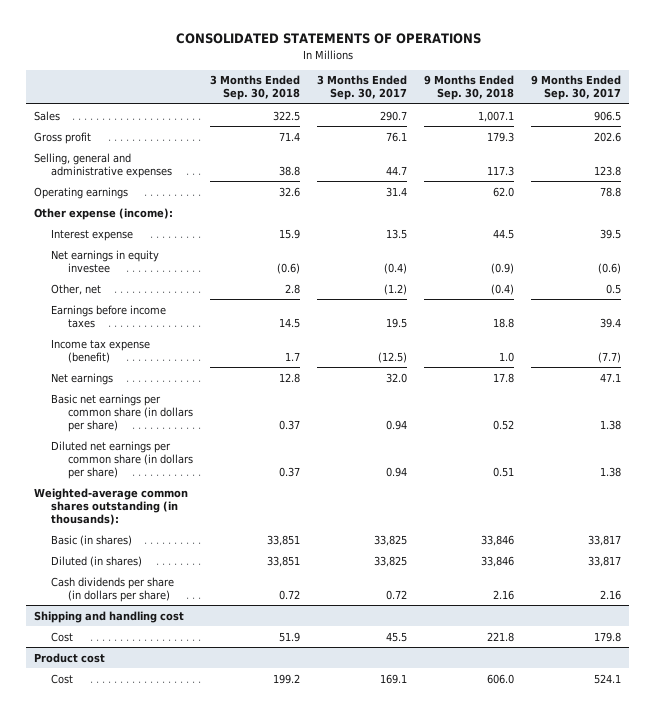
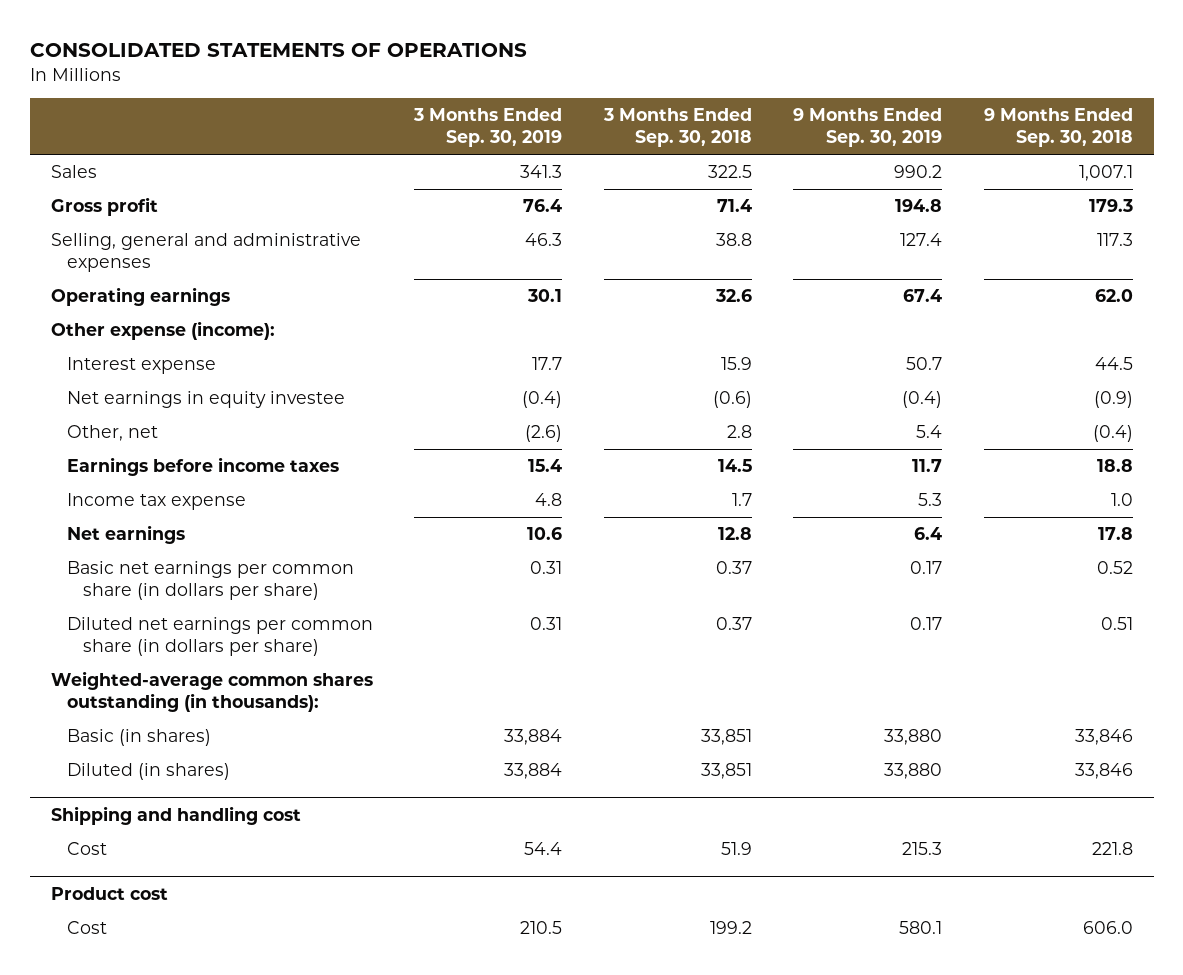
- | 3 Months Ended Sep. 30, 2018 | 3 Months Ended Sep. 30, 2017 | 9 Months Ended Sep. 30, 2018 | 9 Months Ended Sep. 30, 2017
+ | 3 Months Ended Sep. 30, 2019 | 3 Months Ended Sep. 30, 2018 | 9 Months Ended Sep. 30, 2019 | 9 Months Ended Sep. 30, 2018
- Income tax expense (benefit) | 1.7 | (12.5) | 1.0 | (7.7)
+ Income tax expense | 4.8 | 1.7 | 5.3 | 1.0
- Cash dividends per share (in dollars per share) | 0.72 | 0.72 | 2.16 | 2.16

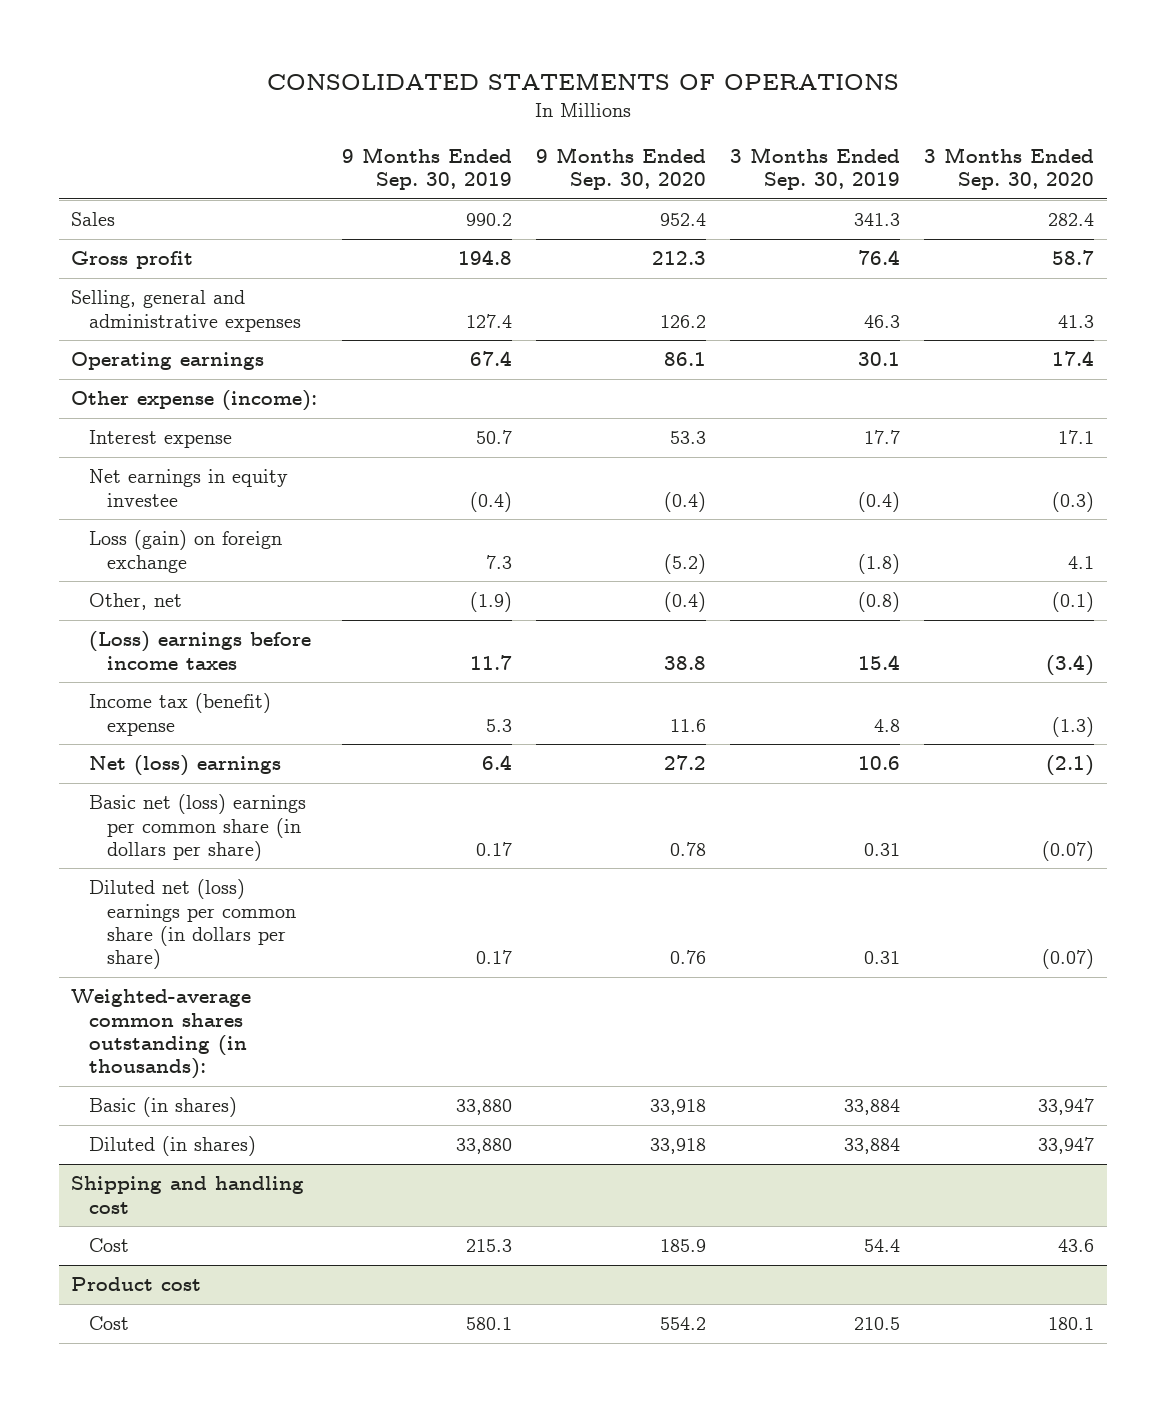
- | 3 Months Ended Sep. 30, 2019 | 3 Months Ended Sep. 30, 2018 | 9 Months Ended Sep. 30, 2019 | 9 Months Ended Sep. 30, 2018
+ | 9 Months Ended Sep. 30, 2019 | 9 Months Ended Sep. 30, 2020 | 3 Months Ended Sep. 30, 2019 | 3 Months Ended Sep. 30, 2020
- Other, net | (2.6) | 2.8 | 5.4 | (0.4)
- Earnings before income taxes | 15.4 | 14.5 | 11.7 | 18.8
- Income tax expense | 4.8 | 1.7 | 5.3 | 1.0
- Net earnings | 10.6 | 12.8 | 6.4 | 17.8
- Basic net earnings per common share (in dollars per share) | 0.31 | 0.37 | 0.17 | 0.52
- Diluted net earnings per common share (in dollars per share) | 0.31 | 0.37 | 0.17 | 0.51
+ Loss (gain) on foreign exchange | 7.3 | (5.2) | (1.8) | 4.1
+ Other, net | (1.9) | (0.4) | (0.8) | (0.1)
+ (Loss) earnings before income taxes | 11.7 | 38.8 | 15.4 | (3.4)
+ Income tax (benefit) expense | 5.3 | 11.6 | 4.8 | (1.3)
+ Net (loss) earnings | 6.4 | 27.2 | 10.6 | (2.1)
+ Basic net (loss) earnings per common share (in dollars per share) | 0.17 | 0.78 | 0.31 | (0.07)
+ Diluted net (loss) earnings per common share (in dollars per share) | 0.17 | 0.76 | 0.31 | (0.07)

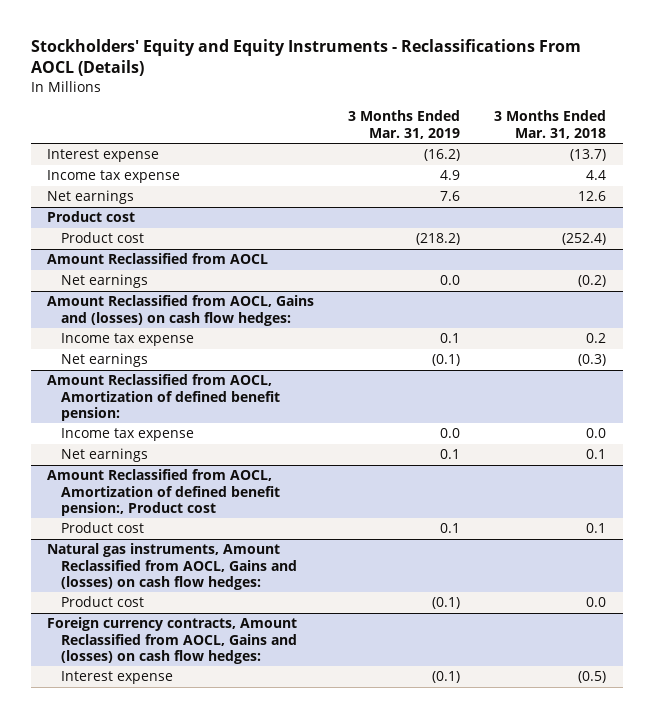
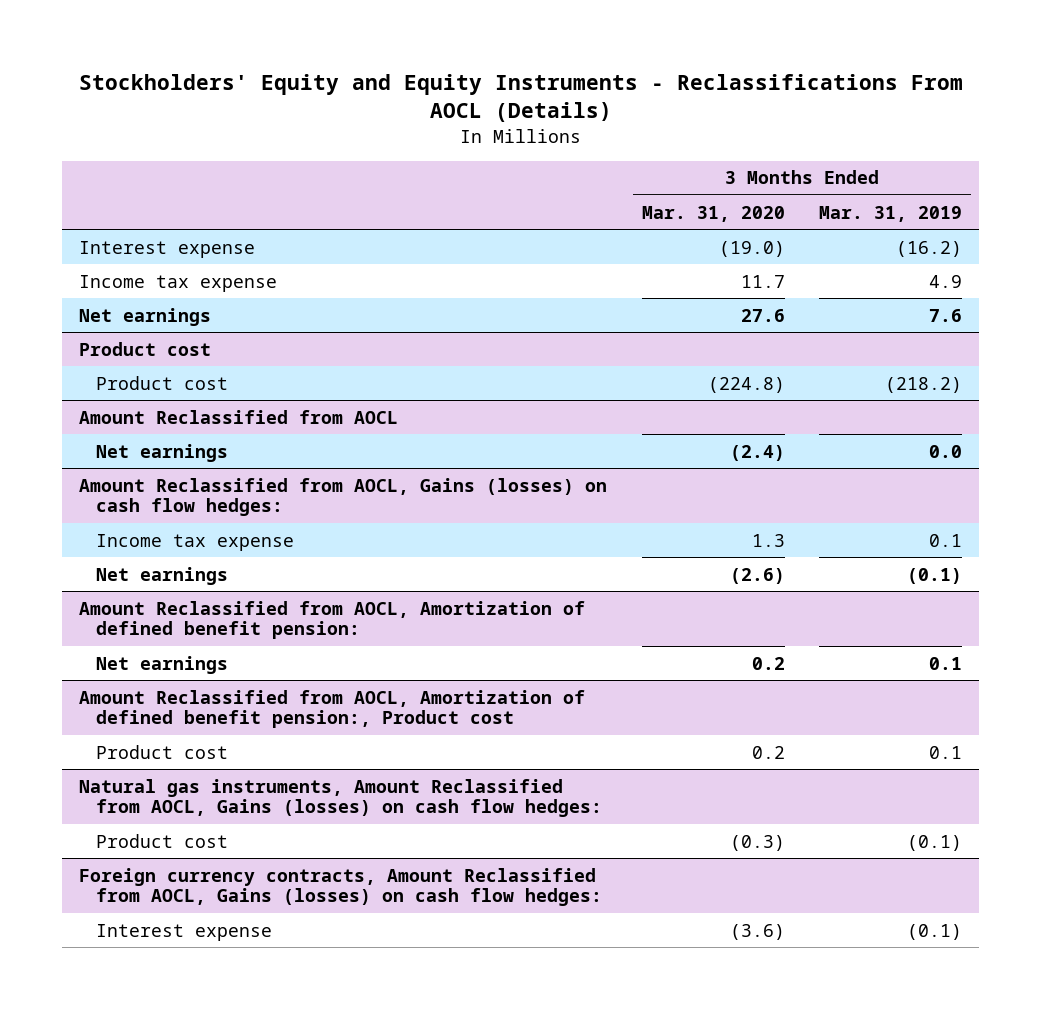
- | 3 Months Ended Mar. 31, 2019 | 3 Months Ended Mar. 31, 2018
+ | 3 Months Ended Mar. 31, 2020 | 3 Months Ended Mar. 31, 2019
- Amount Reclassified from AOCL, Gains and (losses) on cash flow hedges:
+ Amount Reclassified from AOCL, Gains (losses) on cash flow hedges:
@ Amount Reclassified from AOCL, Amortization of defined benefit pension:
- Income tax expense | 0.0 | 0.0
- Natural gas instruments, Amount Reclassified from AOCL, Gains and (losses) on cash flow hedges:
+ Natural gas instruments, Amount Reclassified from AOCL, Gains (losses) on cash flow hedges:
- Foreign currency contracts, Amount Reclassified from AOCL, Gains and (losses) on cash flow hedges:
+ Foreign currency contracts, Amount Reclassified from AOCL, Gains (losses) on cash flow hedges:

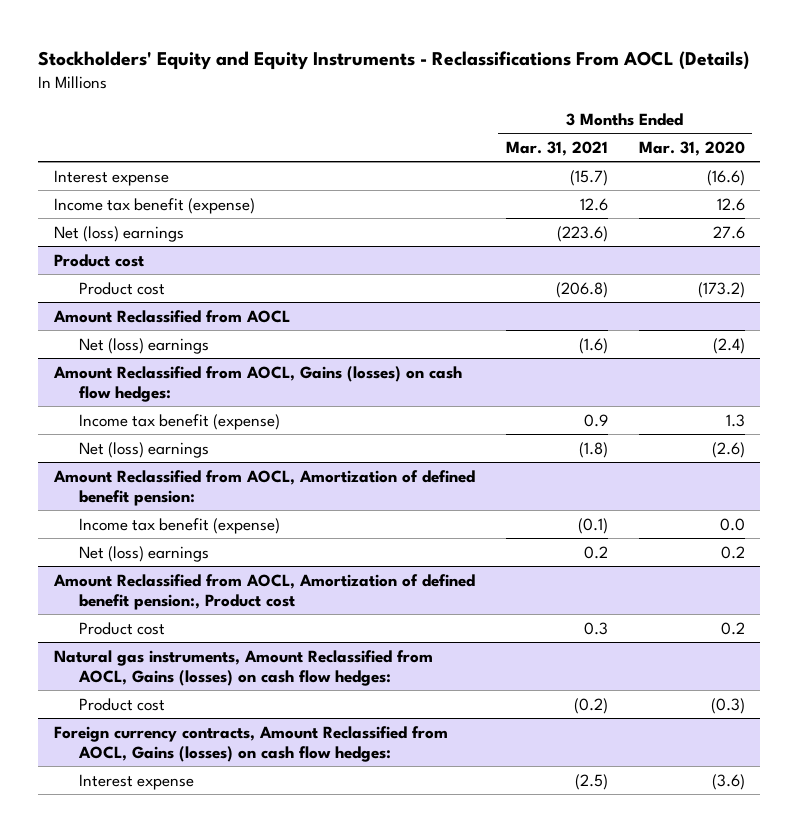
- | 3 Months Ended Mar. 31, 2020 | 3 Months Ended Mar. 31, 2019
+ | 3 Months Ended Mar. 31, 2021 | 3 Months Ended Mar. 31, 2020
- Interest expense | (19.0) | (16.2)
- Income tax expense | 11.7 | 4.9
- Net earnings | 27.6 | 7.6
+ Interest expense | (15.7) | (16.6)
+ Income tax benefit (expense) | 12.6 | 12.6
+ Net (loss) earnings | (223.6) | 27.6
@ Product cost
- Product cost | (224.8) | (218.2)
+ Product cost | (206.8) | (173.2)
@ Amount Reclassified from AOCL
- Net earnings | (2.4) | 0.0
+ Net (loss) earnings | (1.6) | (2.4)
@ Amount Reclassified from AOCL, Gains (losses) on cash flow hedges:
- Income tax expense | 1.3 | 0.1
- Net earnings | (2.6) | (0.1)
+ Income tax benefit (expense) | 0.9 | 1.3
+ Net (loss) earnings | (1.8) | (2.6)
@ Amount Reclassified from AOCL, Amortization of defined benefit pension:
- Net earnings | 0.2 | 0.1
+ Income tax benefit (expense) | (0.1) | 0.0
+ Net (loss) earnings | 0.2 | 0.2

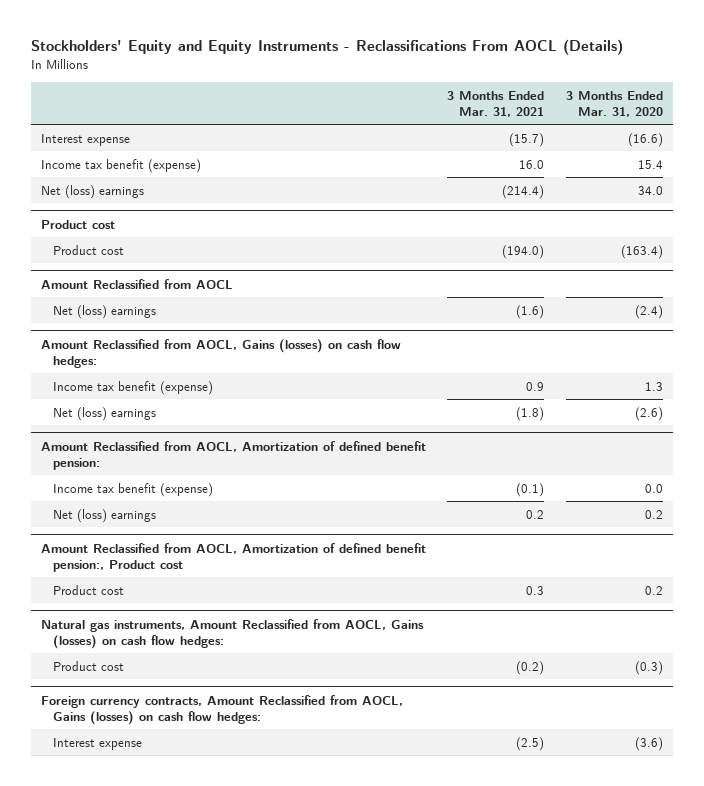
- Income tax benefit (expense) | 12.6 | 12.6
- Net (loss) earnings | (223.6) | 27.6
+ Income tax benefit (expense) | 16.0 | 15.4
+ Net (loss) earnings | (214.4) | 34.0
@ Product cost
- Product cost | (206.8) | (173.2)
+ Product cost | (194.0) | (163.4)

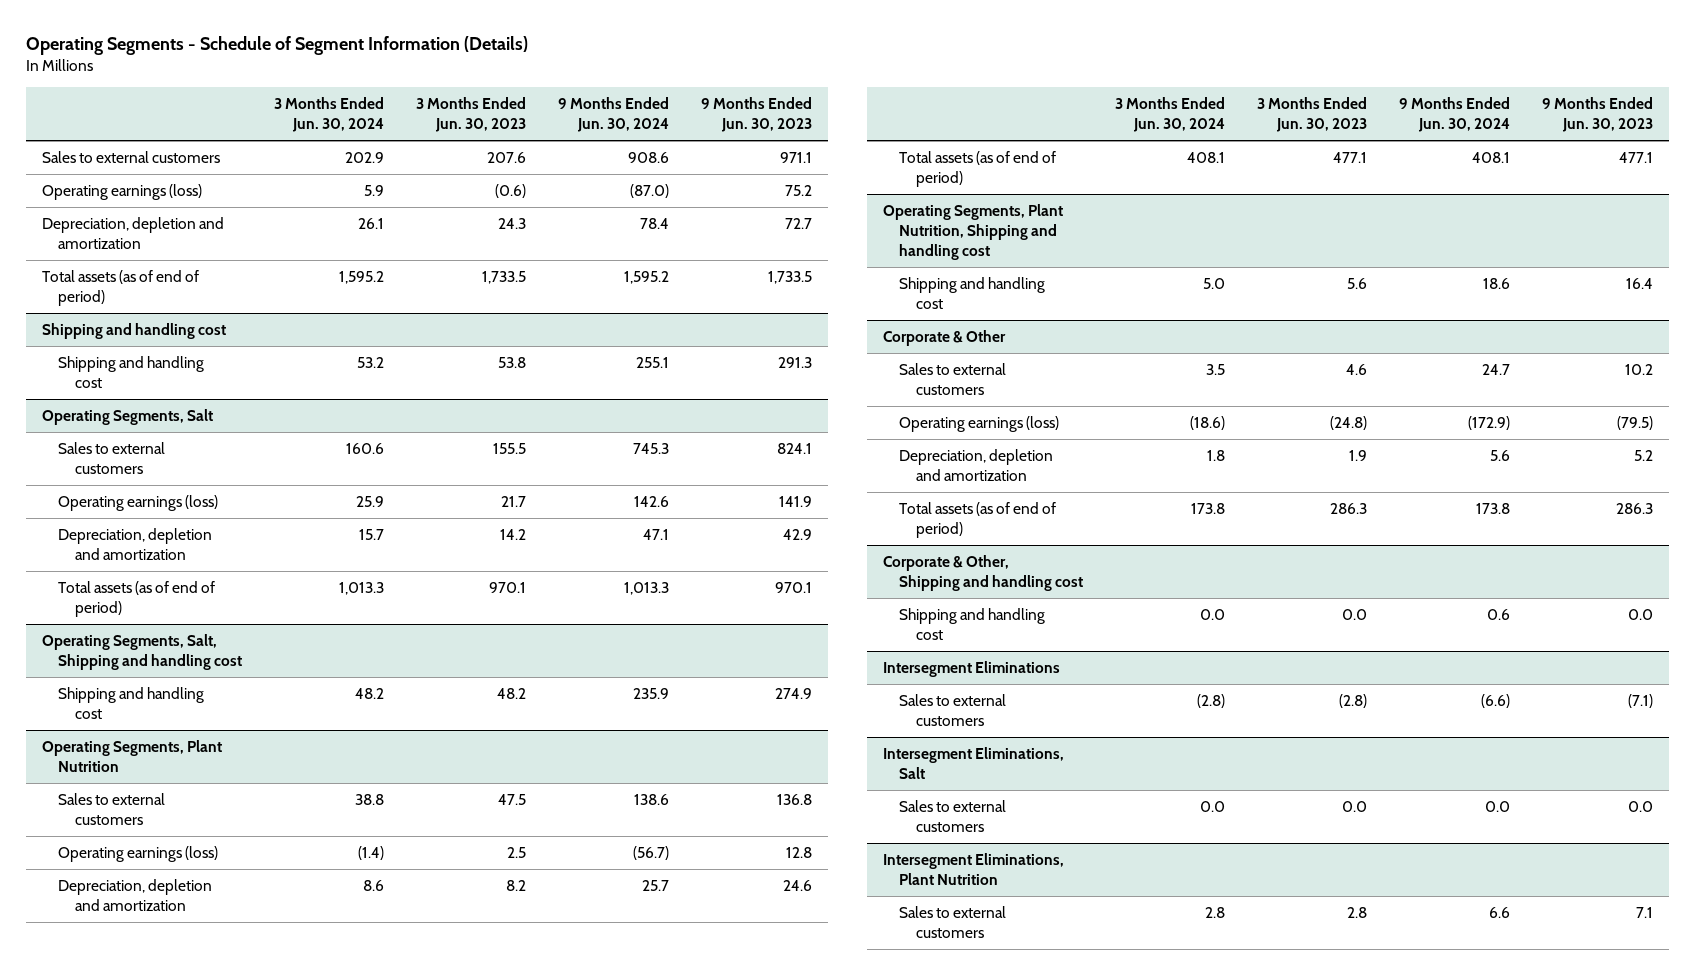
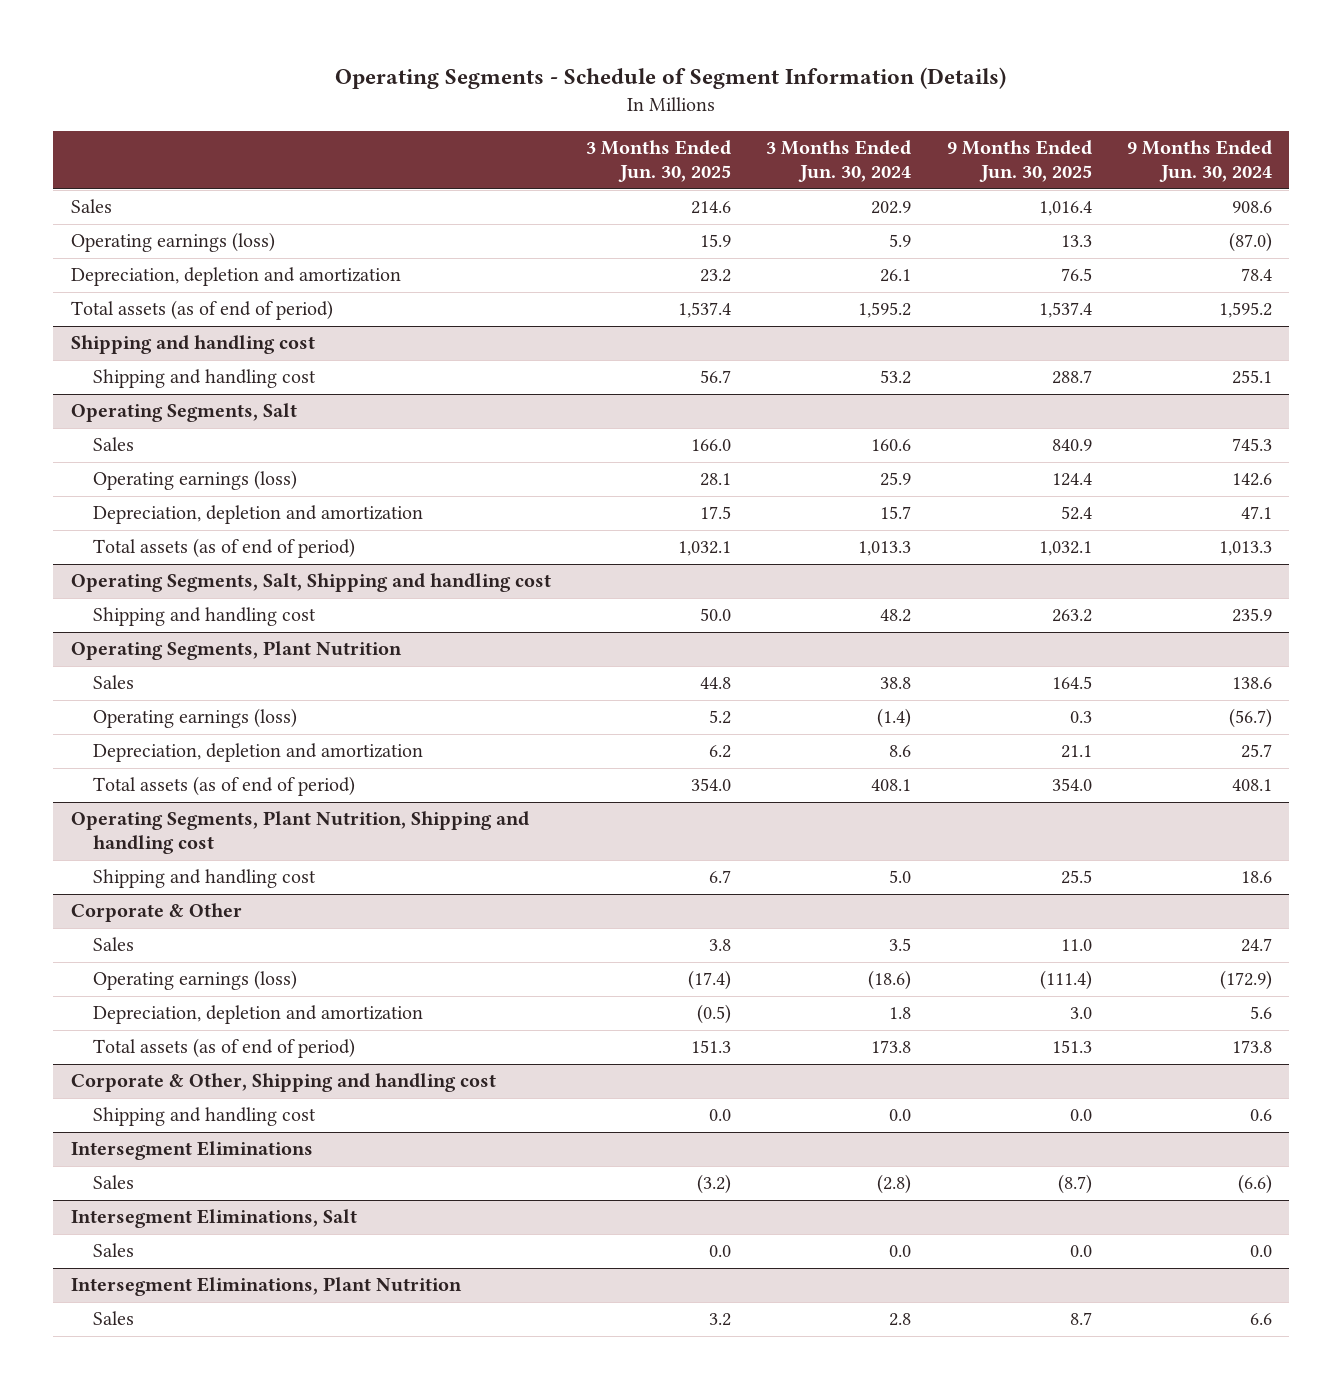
- | 3 Months Ended Jun. 30, 2024 | 3 Months Ended Jun. 30, 2023 | 9 Months Ended Jun. 30, 2024 | 9 Months Ended Jun. 30, 2023
+ | 3 Months Ended Jun. 30, 2025 | 3 Months Ended Jun. 30, 2024 | 9 Months Ended Jun. 30, 2025 | 9 Months Ended Jun. 30, 2024
- Sales to external customers | 202.9 | 207.6 | 908.6 | 971.1
+ Sales | 214.6 | 202.9 | 1,016.4 | 908.6
@ Operating Segments, Salt
- Sales to external customers | 160.6 | 155.5 | 745.3 | 824.1
+ Sales | 166.0 | 160.6 | 840.9 | 745.3
@ Operating Segments, Plant Nutrition
- Sales to external customers | 38.8 | 47.5 | 138.6 | 136.8
+ Sales | 44.8 | 38.8 | 164.5 | 138.6
@ Corporate & Other
- Sales to external customers | 3.5 | 4.6 | 24.7 | 10.2
+ Sales | 3.8 | 3.5 | 11.0 | 24.7
@ Intersegment Eliminations
- Sales to external customers | (2.8) | (2.8) | (6.6) | (7.1)
+ Sales | (3.2) | (2.8) | (8.7) | (6.6)
@ Intersegment Eliminations, Salt
- Sales to external customers | 0.0 | 0.0 | 0.0 | 0.0
+ Sales | 0.0 | 0.0 | 0.0 | 0.0
@ Intersegment Eliminations, Plant Nutrition
- Sales to external customers | 2.8 | 2.8 | 6.6 | 7.1
+ Sales | 3.2 | 2.8 | 8.7 | 6.6

